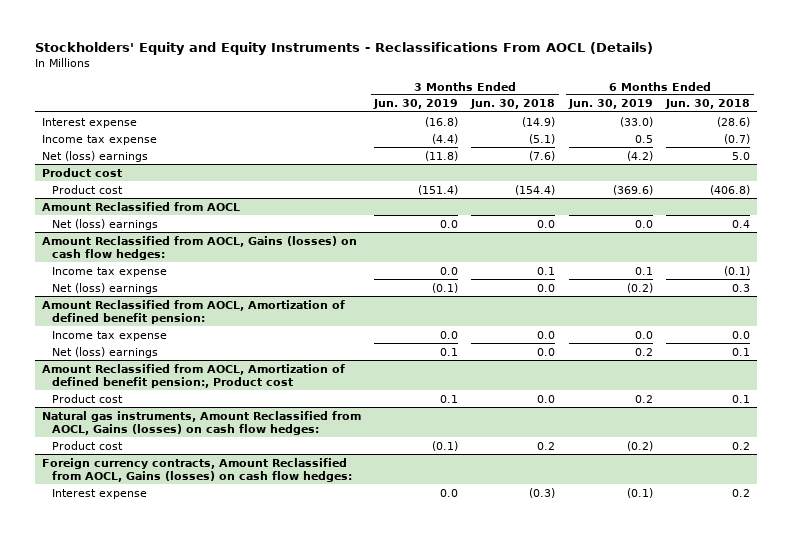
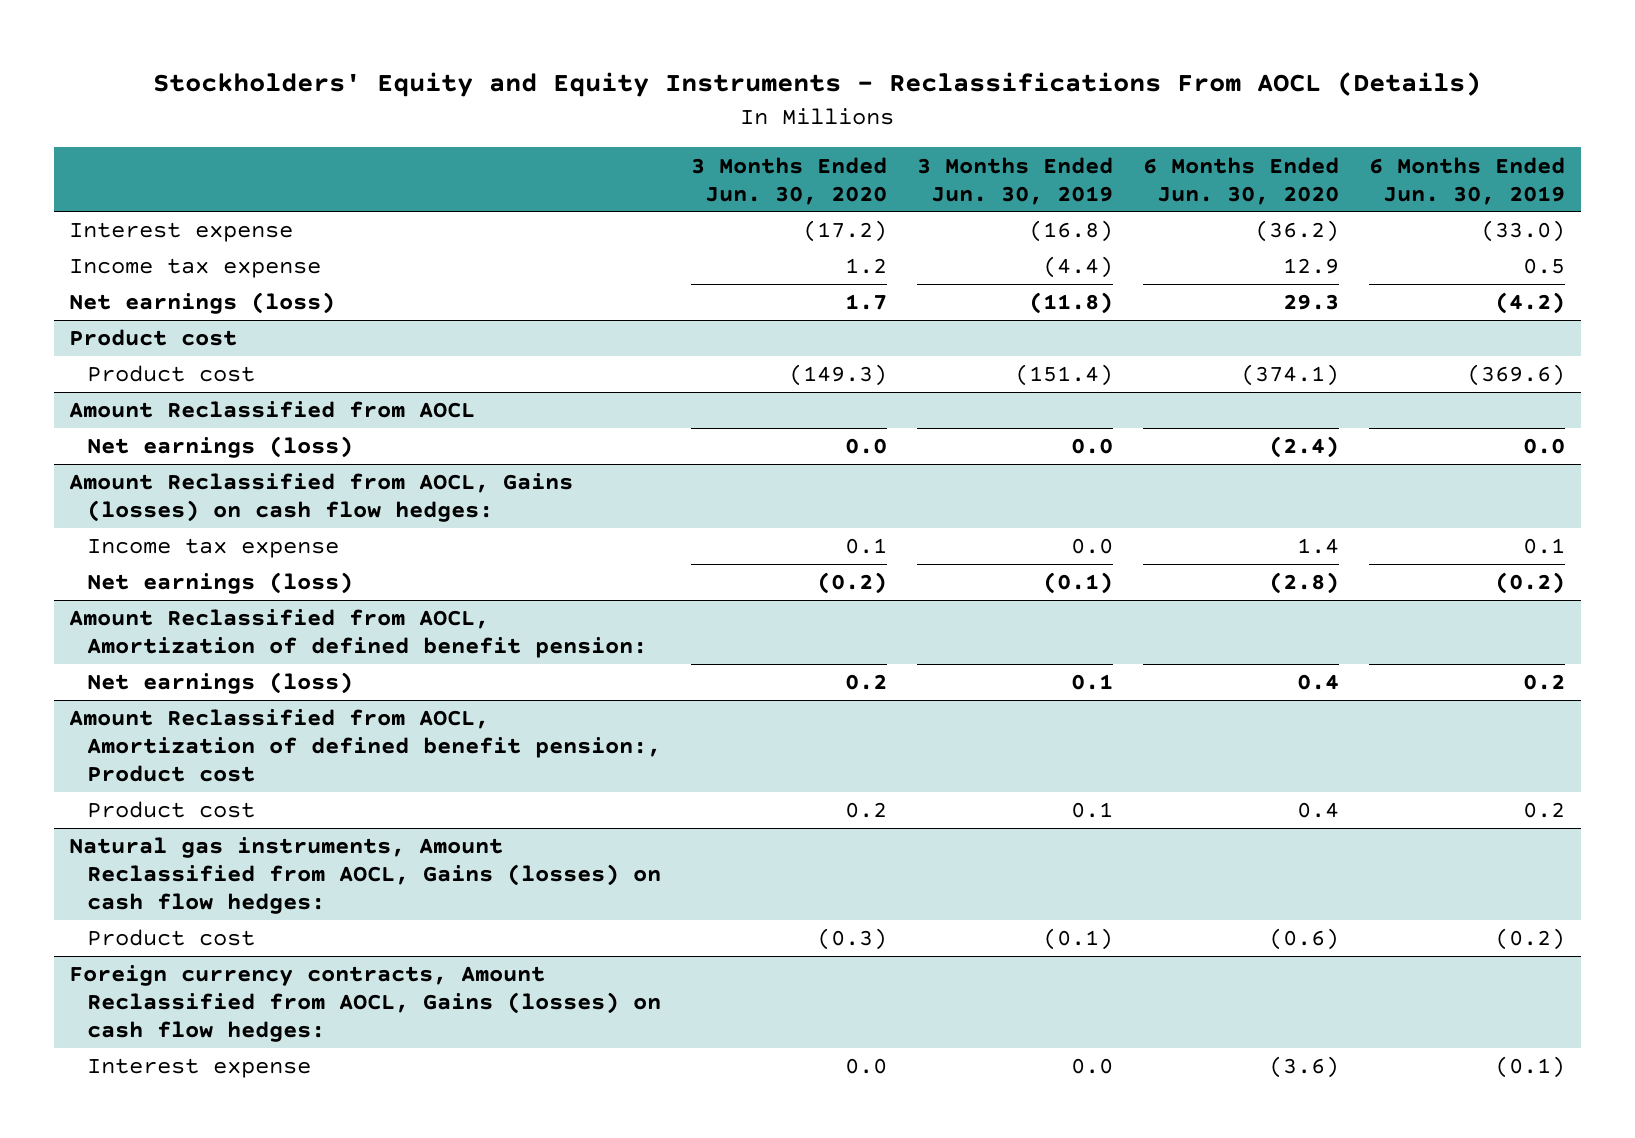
- | 3 Months Ended Jun. 30, 2019 | 3 Months Ended Jun. 30, 2018 | 6 Months Ended Jun. 30, 2019 | 6 Months Ended Jun. 30, 2018
+ | 3 Months Ended Jun. 30, 2020 | 3 Months Ended Jun. 30, 2019 | 6 Months Ended Jun. 30, 2020 | 6 Months Ended Jun. 30, 2019
- Net (loss) earnings | (11.8) | (7.6) | (4.2) | 5.0
+ Net earnings (loss) | 1.7 | (11.8) | 29.3 | (4.2)
@ Amount Reclassified from AOCL
- Net (loss) earnings | 0.0 | 0.0 | 0.0 | 0.4
+ Net earnings (loss) | 0.0 | 0.0 | (2.4) | 0.0
@ Amount Reclassified from AOCL, Gains (losses) on cash flow hedges:
- Net (loss) earnings | (0.1) | 0.0 | (0.2) | 0.3
+ Net earnings (loss) | (0.2) | (0.1) | (2.8) | (0.2)
@ Amount Reclassified from AOCL, Amortization of defined benefit pension:
- Income tax expense | 0.0 | 0.0 | 0.0 | 0.0
- Net (loss) earnings | 0.1 | 0.0 | 0.2 | 0.1
+ Net earnings (loss) | 0.2 | 0.1 | 0.4 | 0.2

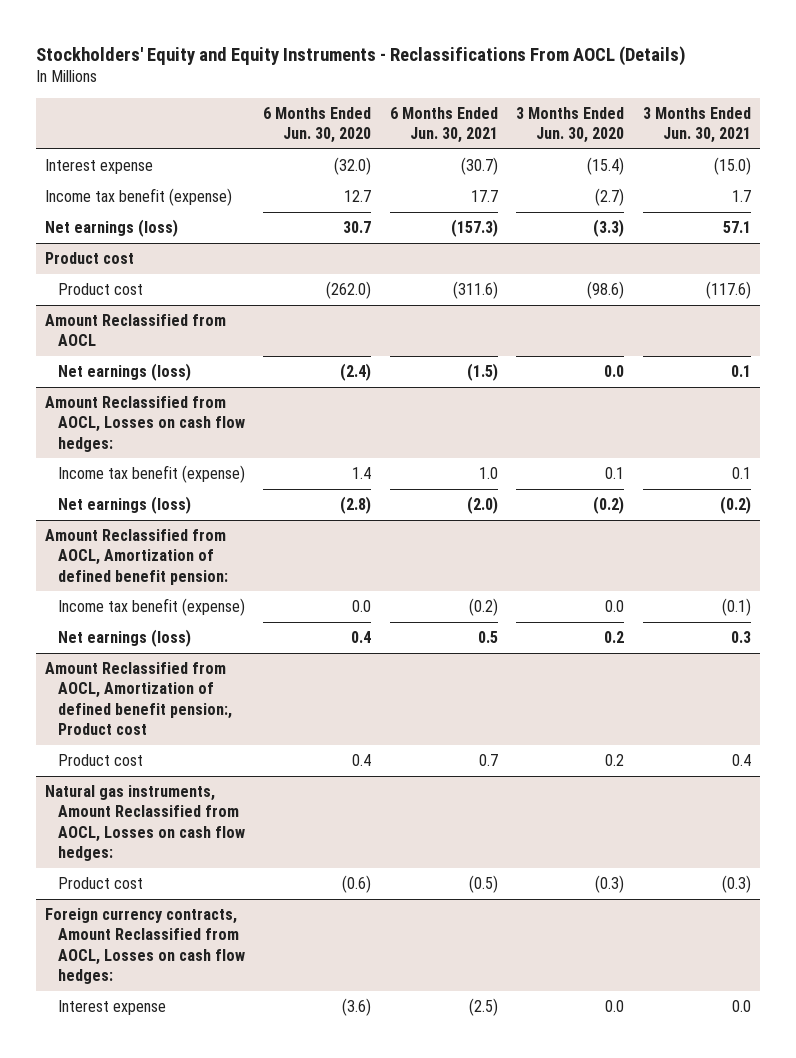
- | 3 Months Ended Jun. 30, 2020 | 3 Months Ended Jun. 30, 2019 | 6 Months Ended Jun. 30, 2020 | 6 Months Ended Jun. 30, 2019
+ | 6 Months Ended Jun. 30, 2020 | 6 Months Ended Jun. 30, 2021 | 3 Months Ended Jun. 30, 2020 | 3 Months Ended Jun. 30, 2021
- Interest expense | (17.2) | (16.8) | (36.2) | (33.0)
- Income tax expense | 1.2 | (4.4) | 12.9 | 0.5
- Net earnings (loss) | 1.7 | (11.8) | 29.3 | (4.2)
+ Interest expense | (32.0) | (30.7) | (15.4) | (15.0)
+ Income tax benefit (expense) | 12.7 | 17.7 | (2.7) | 1.7
+ Net earnings (loss) | 30.7 | (157.3) | (3.3) | 57.1
@ Product cost
- Product cost | (149.3) | (151.4) | (374.1) | (369.6)
+ Product cost | (262.0) | (311.6) | (98.6) | (117.6)
- Amount Reclassified from AOCL, Gains (losses) on cash flow hedges:
- Income tax expense | 0.1 | 0.0 | 1.4 | 0.1
+ Amount Reclassified from AOCL, Losses on cash flow hedges:
+ Income tax benefit (expense) | 1.4 | 1.0 | 0.1 | 0.1
@ Amount Reclassified from AOCL, Amortization of defined benefit pension:
+ Income tax benefit (expense) | 0.0 | (0.2) | 0.0 | (0.1)
- Natural gas instruments, Amount Reclassified from AOCL, Gains (losses) on cash flow hedges:
+ Natural gas instruments, Amount Reclassified from AOCL, Losses on cash flow hedges:
- Foreign currency contracts, Amount Reclassified from AOCL, Gains (losses) on cash flow hedges:
+ Foreign currency contracts, Amount Reclassified from AOCL, Losses on cash flow hedges:

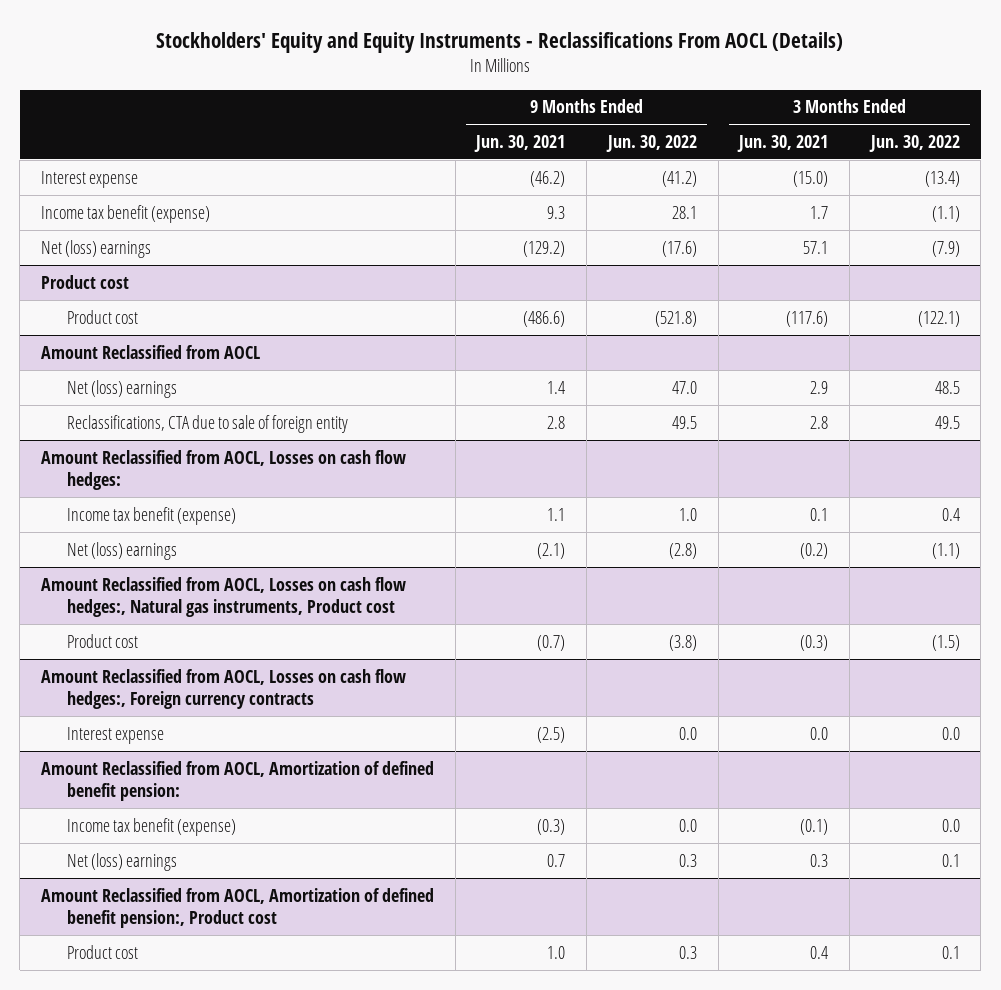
- | 6 Months Ended Jun. 30, 2020 | 6 Months Ended Jun. 30, 2021 | 3 Months Ended Jun. 30, 2020 | 3 Months Ended Jun. 30, 2021
+ | 9 Months Ended Jun. 30, 2021 | 9 Months Ended Jun. 30, 2022 | 3 Months Ended Jun. 30, 2021 | 3 Months Ended Jun. 30, 2022
- Net earnings (loss) | 30.7 | (157.3) | (3.3) | 57.1
+ Net (loss) earnings | (129.2) | (17.6) | 57.1 | (7.9)
@ Amount Reclassified from AOCL
- Net earnings (loss) | (2.4) | (1.5) | 0.0 | 0.1
+ Net (loss) earnings | 1.4 | 47.0 | 2.9 | 48.5
+ Reclassifications, CTA due to sale of foreign entity | 2.8 | 49.5 | 2.8 | 49.5
@ Amount Reclassified from AOCL, Losses on cash flow hedges:
- Net earnings (loss) | (2.8) | (2.0) | (0.2) | (0.2)
+ Net (loss) earnings | (2.1) | (2.8) | (0.2) | (1.1)
+ Amount Reclassified from AOCL, Losses on cash flow hedges:, Natural gas instruments, Product cost
+ Product cost | (0.7) | (3.8) | (0.3) | (1.5)
+ Amount Reclassified from AOCL, Losses on cash flow hedges:, Foreign currency contracts
+ Interest expense | (2.5) | 0.0 | 0.0 | 0.0
@ Amount Reclassified from AOCL, Amortization of defined benefit pension:
- Net earnings (loss) | 0.4 | 0.5 | 0.2 | 0.3
+ Net (loss) earnings | 0.7 | 0.3 | 0.3 | 0.1
- Natural gas instruments, Amount Reclassified from AOCL, Losses on cash flow hedges:
- Product cost | (0.6) | (0.5) | (0.3) | (0.3)
- Foreign currency contracts, Amount Reclassified from AOCL, Losses on cash flow hedges:
- Interest expense | (3.6) | (2.5) | 0.0 | 0.0

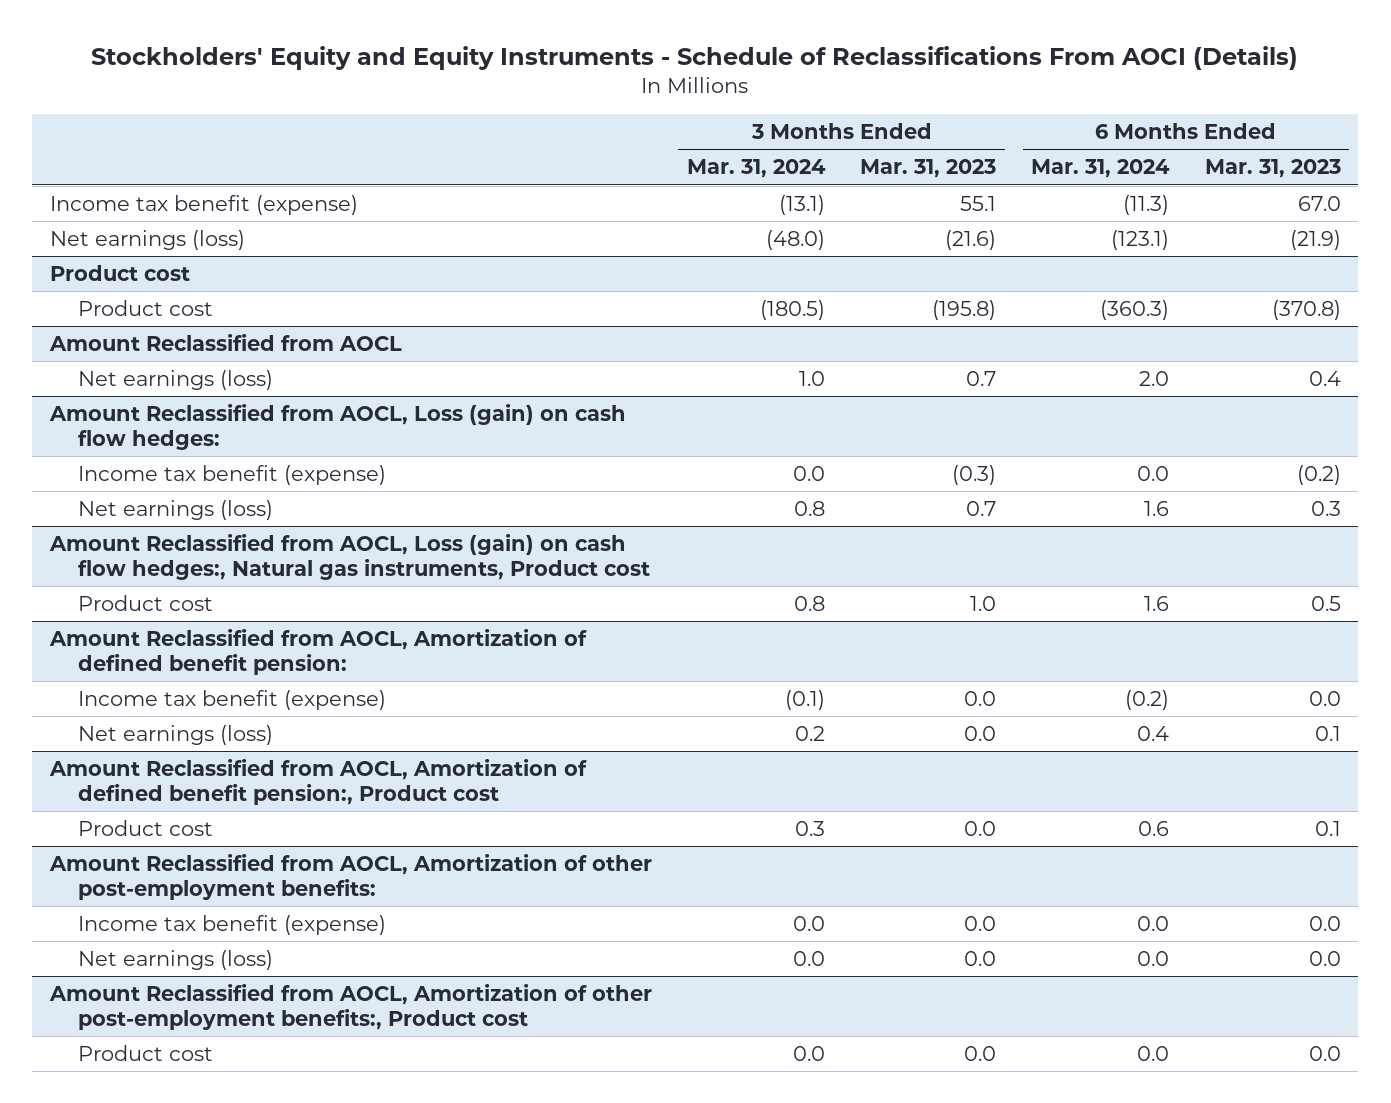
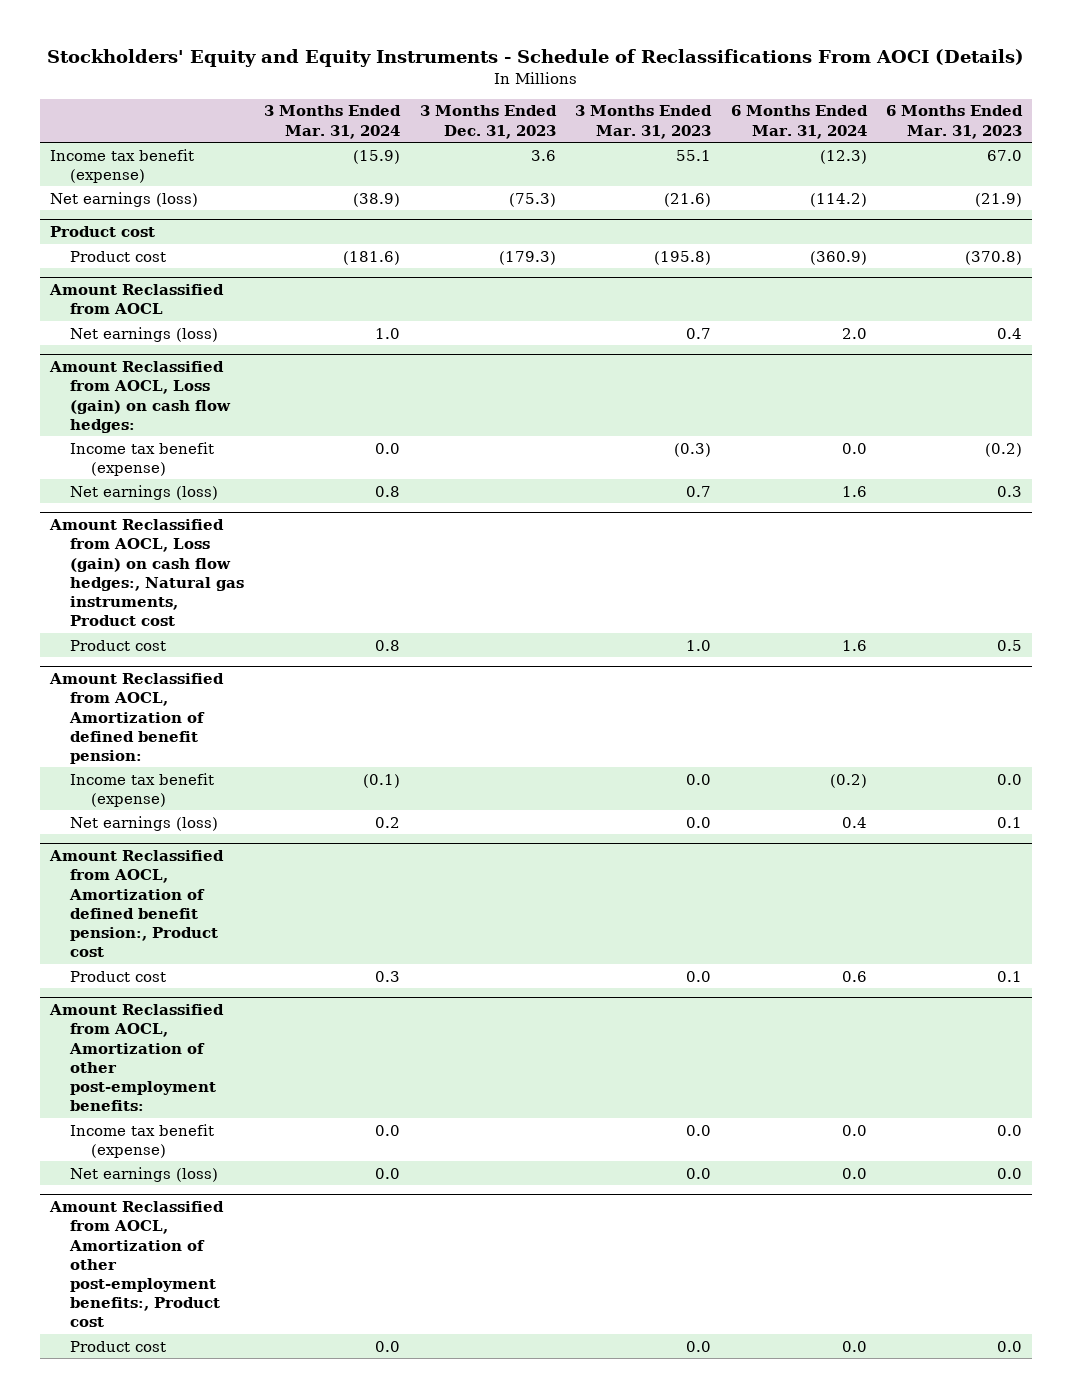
- | 3 Months Ended Mar. 31, 2024 | 3 Months Ended Mar. 31, 2023 | 6 Months Ended Mar. 31, 2024 | 6 Months Ended Mar. 31, 2023
+ | 3 Months Ended Mar. 31, 2024 | 3 Months Ended Dec. 31, 2023 | 3 Months Ended Mar. 31, 2023 | 6 Months Ended Mar. 31, 2024 | 6 Months Ended Mar. 31, 2023
- Income tax benefit (expense) | (13.1) | 55.1 | (11.3) | 67.0
- Net earnings (loss) | (48.0) | (21.6) | (123.1) | (21.9)
+ Income tax benefit (expense) | (15.9) | 3.6 | 55.1 | (12.3) | 67.0
+ Net earnings (loss) | (38.9) | (75.3) | (21.6) | (114.2) | (21.9)
@ Product cost
- Product cost | (180.5) | (195.8) | (360.3) | (370.8)
+ Product cost | (181.6) | (179.3) | (195.8) | (360.9) | (370.8)

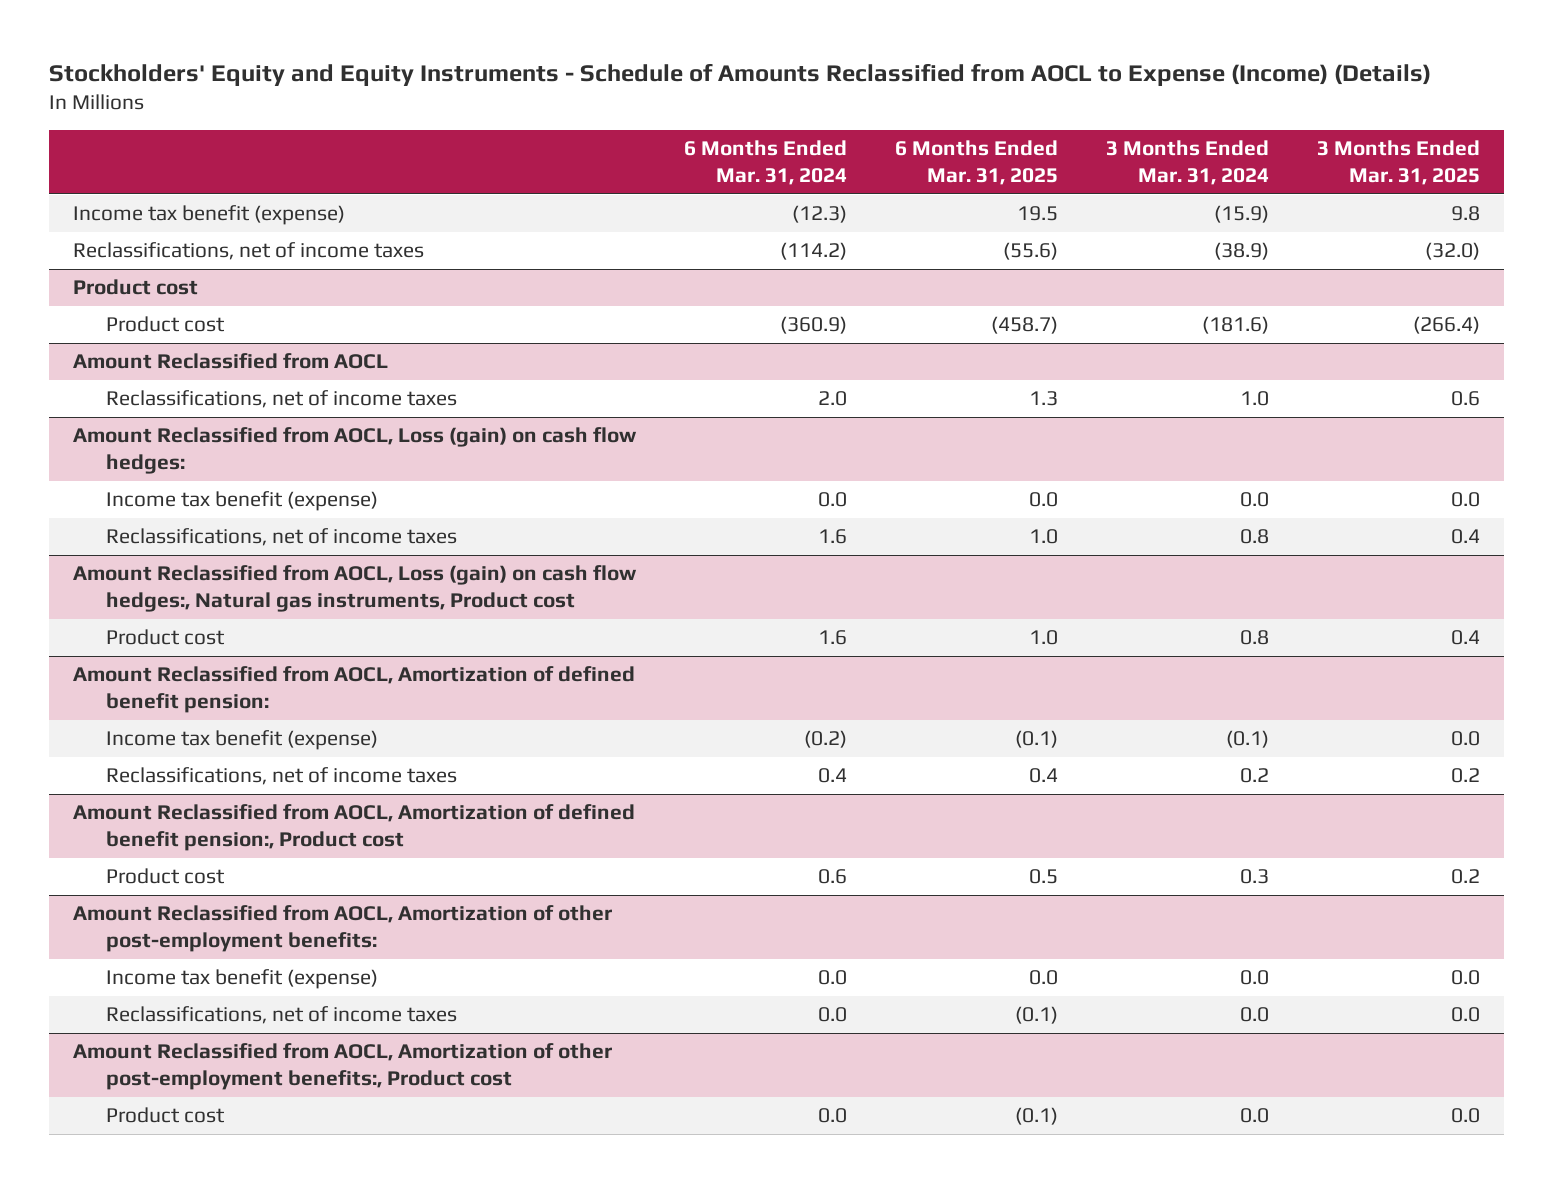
- Stockholders' Equity and Equity Instruments - Schedule of Reclassifications From AOCI (Details)
+ Stockholders' Equity and Equity Instruments - Schedule of Amounts Reclassified from AOCL to Expense (Income) (Details)
- | 3 Months Ended Mar. 31, 2024 | 3 Months Ended Dec. 31, 2023 | 3 Months Ended Mar. 31, 2023 | 6 Months Ended Mar. 31, 2024 | 6 Months Ended Mar. 31, 2023
+ | 6 Months Ended Mar. 31, 2024 | 6 Months Ended Mar. 31, 2025 | 3 Months Ended Mar. 31, 2024 | 3 Months Ended Mar. 31, 2025
- Net earnings (loss) | (38.9) | (75.3) | (21.6) | (114.2) | (21.9)
+ Reclassifications, net of income taxes | (114.2) | (55.6) | (38.9) | (32.0)
@ Amount Reclassified from AOCL
- Net earnings (loss) | 1.0 | | 0.7 | 2.0 | 0.4
+ Reclassifications, net of income taxes | 2.0 | 1.3 | 1.0 | 0.6
@ Amount Reclassified from AOCL, Loss (gain) on cash flow hedges:
- Net earnings (loss) | 0.8 | | 0.7 | 1.6 | 0.3
+ Reclassifications, net of income taxes | 1.6 | 1.0 | 0.8 | 0.4
@ Amount Reclassified from AOCL, Amortization of defined benefit pension:
- Net earnings (loss) | 0.2 | | 0.0 | 0.4 | 0.1
+ Reclassifications, net of income taxes | 0.4 | 0.4 | 0.2 | 0.2
@ Amount Reclassified from AOCL, Amortization of other post-employment benefits:
- Net earnings (loss) | 0.0 | | 0.0 | 0.0 | 0.0
+ Reclassifications, net of income taxes | 0.0 | (0.1) | 0.0 | 0.0

